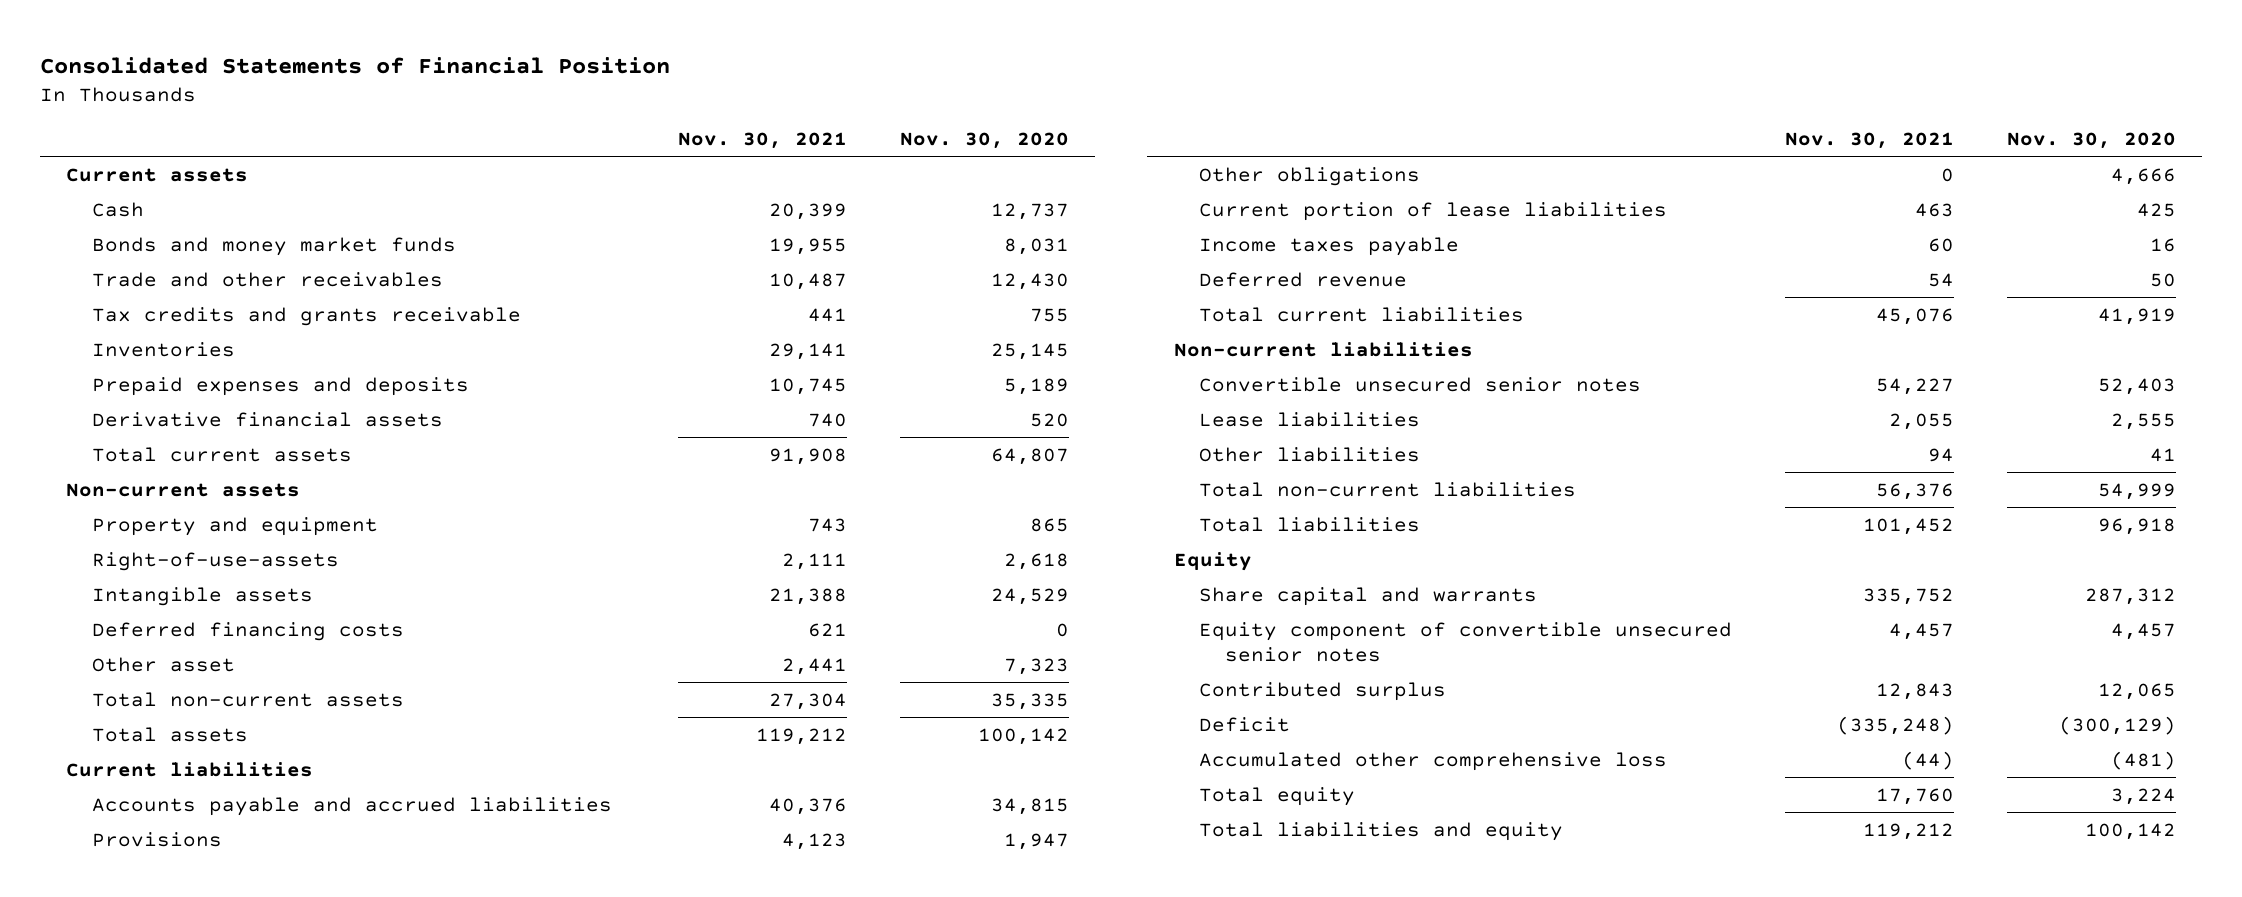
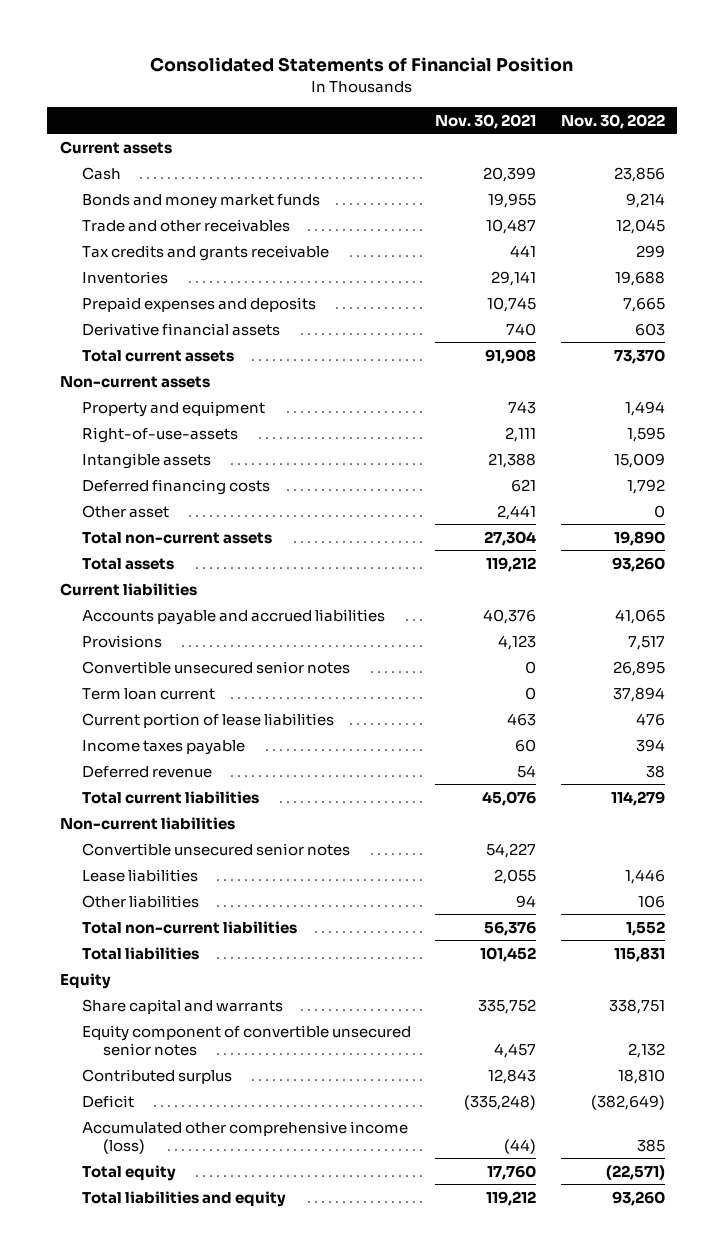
- | Nov. 30, 2021 | Nov. 30, 2020
+ | Nov. 30, 2021 | Nov. 30, 2022
- Other obligations | 0 | 4,666
+ Convertible unsecured senior notes | 0 | 26,895
+ Term loan current | 0 | 37,894
- Accumulated other comprehensive loss | (44) | (481)
+ Accumulated other comprehensive income (loss) | (44) | 385

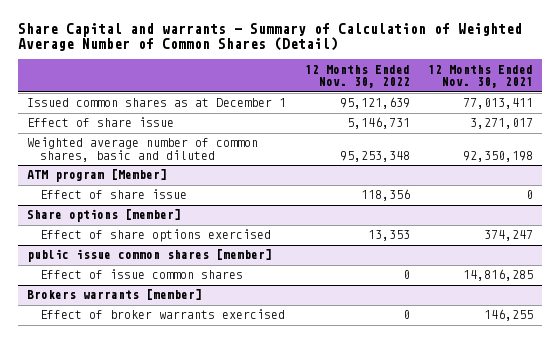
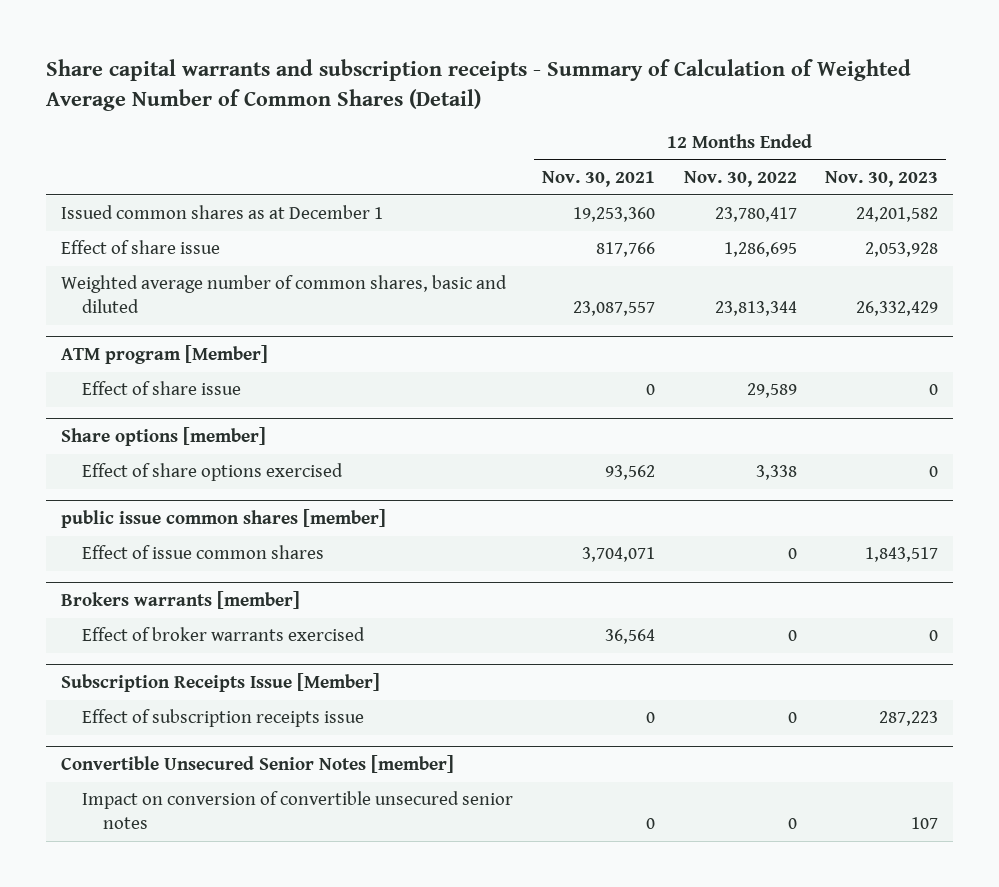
- Share Capital and warrants - Summary of Calculation of Weighted Average Number of Common Shares (Detail)
+ Share capital warrants and subscription receipts - Summary of Calculation of Weighted Average Number of Common Shares (Detail)
- | 12 Months Ended Nov. 30, 2022 | 12 Months Ended Nov. 30, 2021
+ | 12 Months Ended Nov. 30, 2021 | 12 Months Ended Nov. 30, 2022 | 12 Months Ended Nov. 30, 2023
- Issued common shares as at December 1 | 95,121,639 | 77,013,411
- Effect of share issue | 5,146,731 | 3,271,017
- Weighted average number of common shares, basic and diluted | 95,253,348 | 92,350,198
+ Issued common shares as at December 1 | 19,253,360 | 23,780,417 | 24,201,582
+ Effect of share issue | 817,766 | 1,286,695 | 2,053,928
+ Weighted average number of common shares, basic and diluted | 23,087,557 | 23,813,344 | 26,332,429
@ ATM program [Member]
- Effect of share issue | 118,356 | 0
+ Effect of share issue | 0 | 29,589 | 0
@ Share options [member]
- Effect of share options exercised | 13,353 | 374,247
+ Effect of share options exercised | 93,562 | 3,338 | 0
@ public issue common shares [member]
- Effect of issue common shares | 0 | 14,816,285
+ Effect of issue common shares | 3,704,071 | 0 | 1,843,517
@ Brokers warrants [member]
- Effect of broker warrants exercised | 0 | 146,255
+ Effect of broker warrants exercised | 36,564 | 0 | 0
+ Subscription Receipts Issue [Member]
+ Effect of subscription receipts issue | 0 | 0 | 287,223
+ Convertible Unsecured Senior Notes [member]
+ Impact on conversion of convertible unsecured senior notes | 0 | 0 | 107

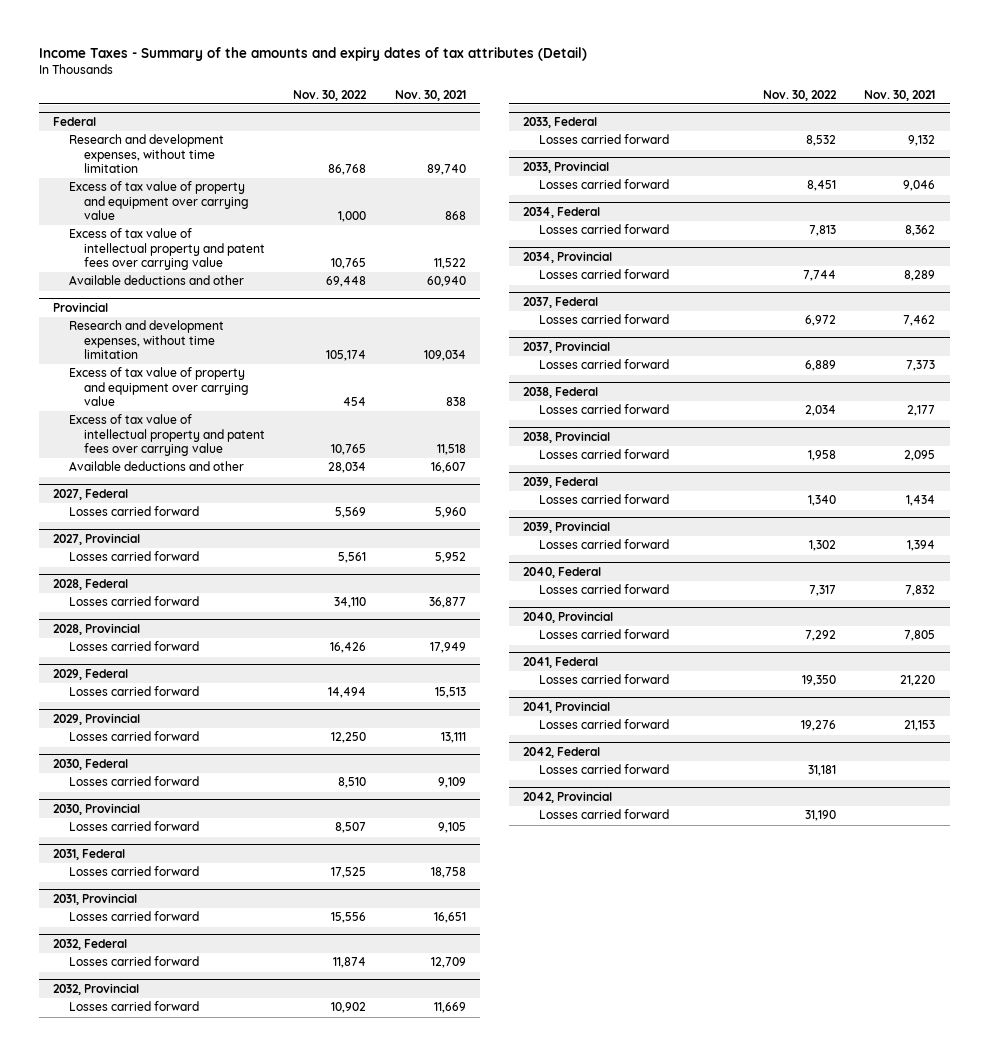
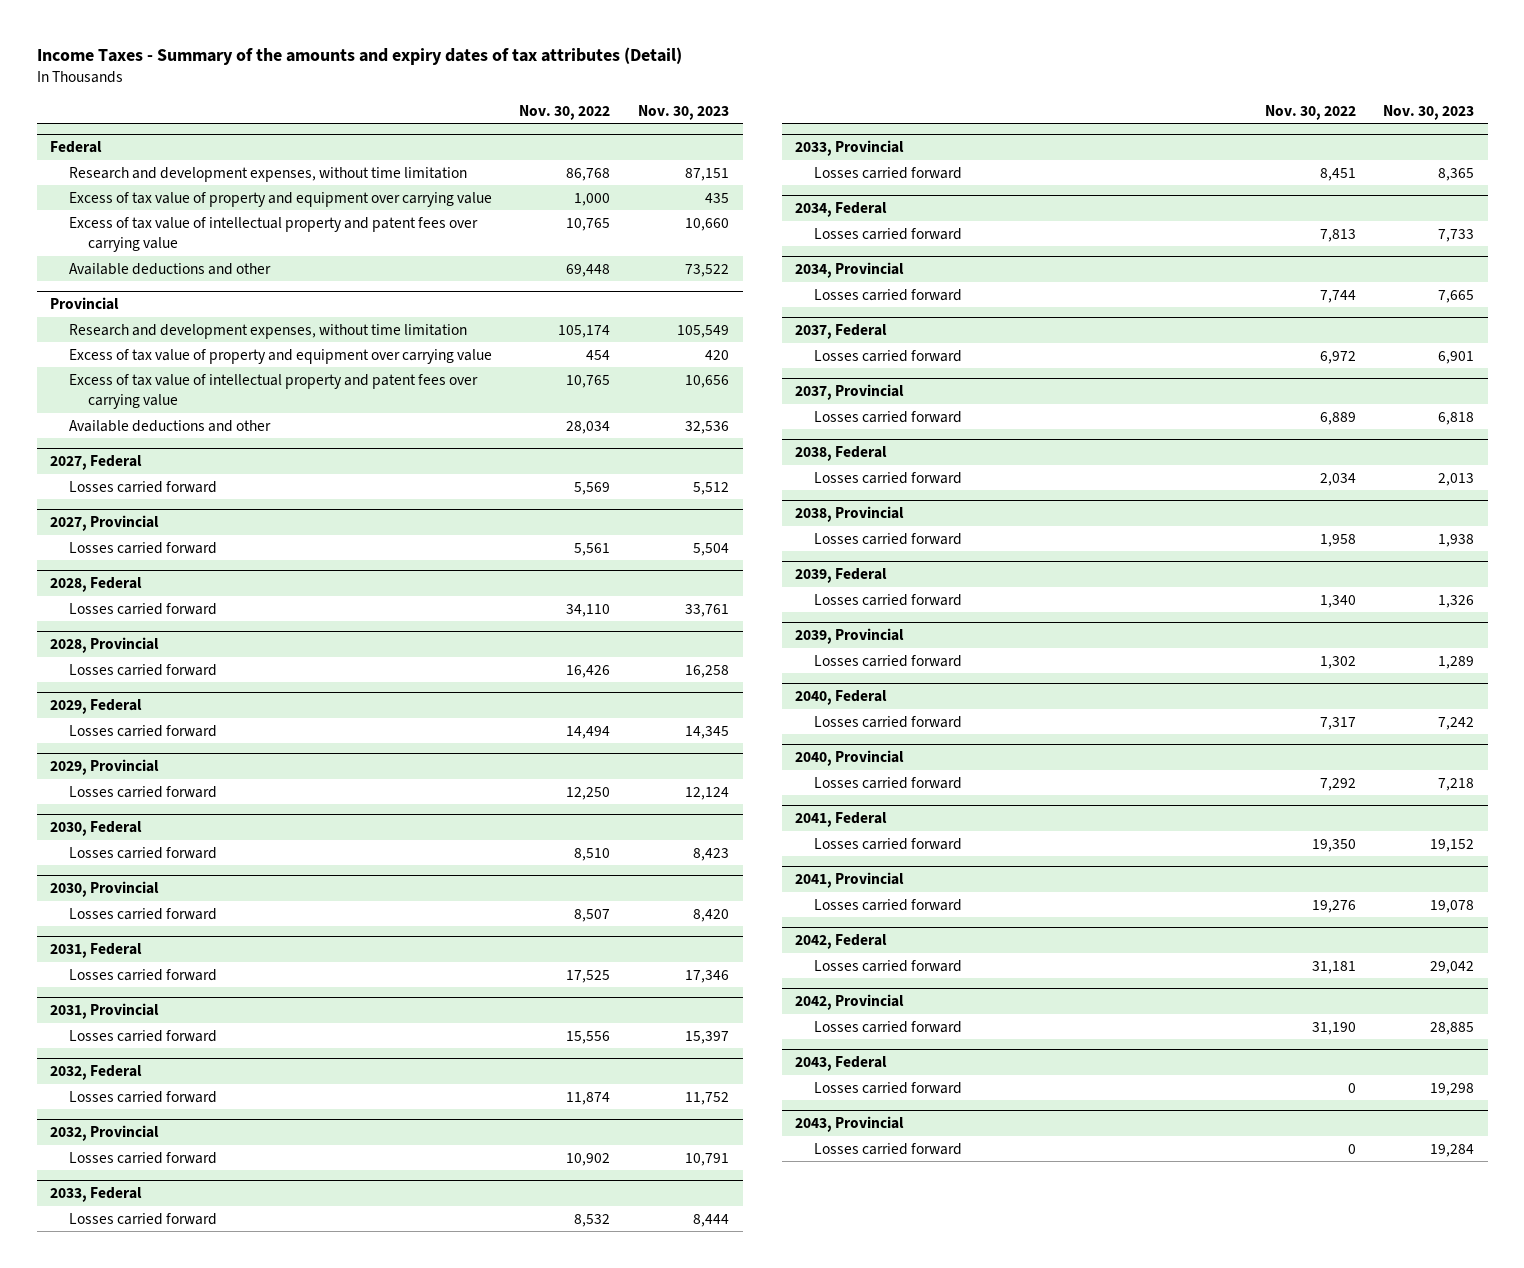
- | Nov. 30, 2022 | Nov. 30, 2021
+ | Nov. 30, 2022 | Nov. 30, 2023
+ 2043, Federal
+ Losses carried forward | 0 | 19,298
+ 2043, Provincial
+ Losses carried forward | 0 | 19,284

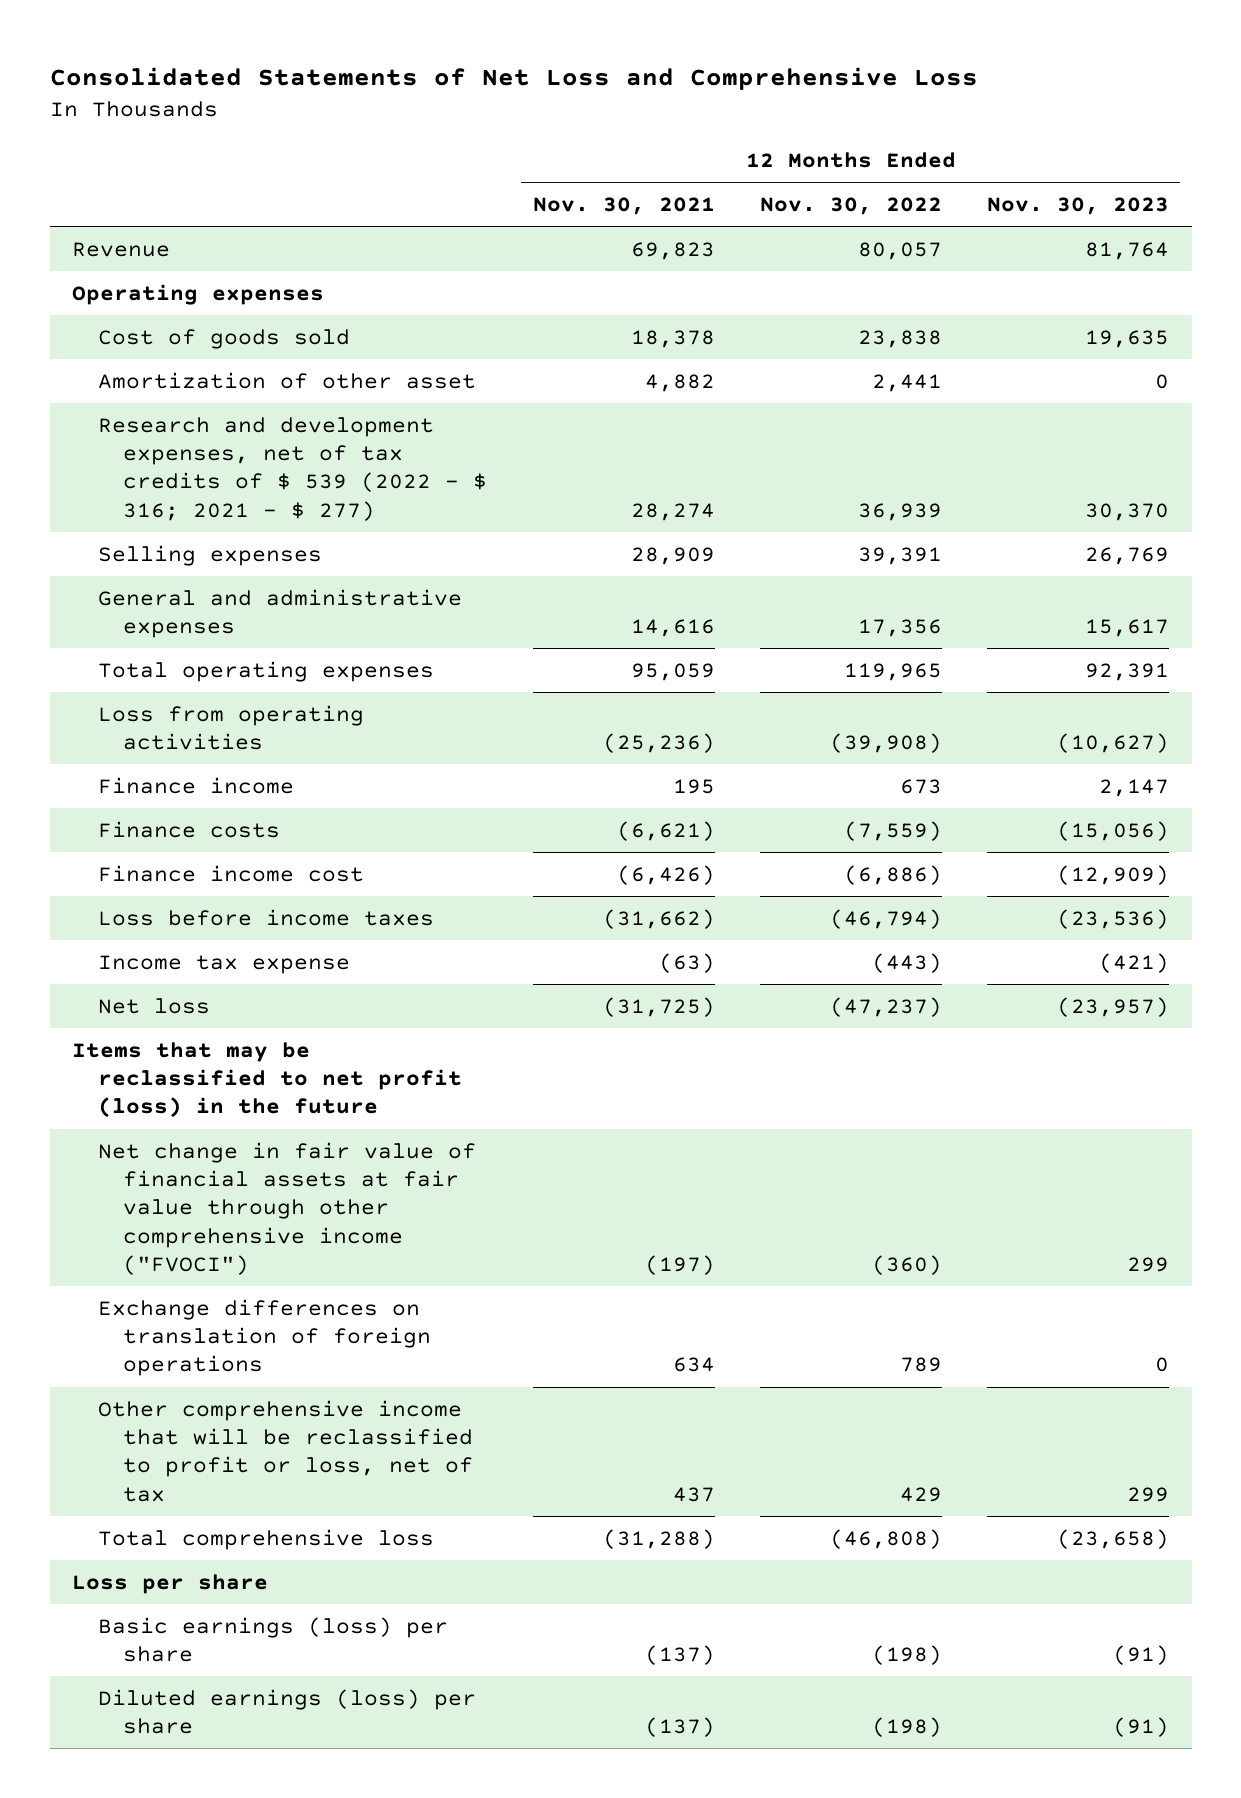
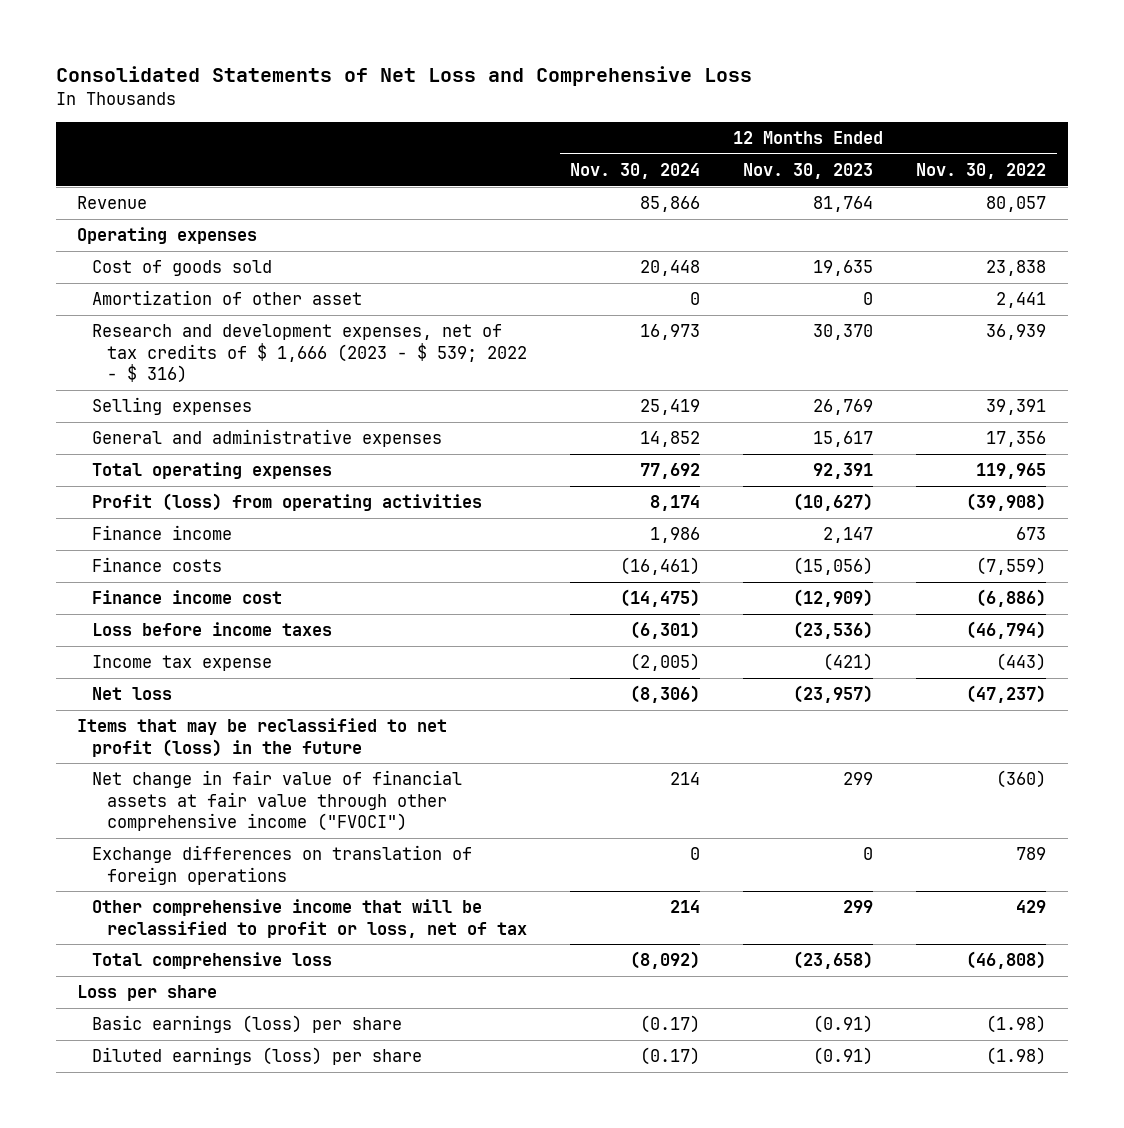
- | 12 Months Ended Nov. 30, 2021 | 12 Months Ended Nov. 30, 2022 | 12 Months Ended Nov. 30, 2023
+ | 12 Months Ended Nov. 30, 2024 | 12 Months Ended Nov. 30, 2023 | 12 Months Ended Nov. 30, 2022
- Research and development expenses, net of tax credits of $ 539 (2022 - $ 316; 2021 - $ 277) | 28,274 | 36,939 | 30,370
+ Research and development expenses, net of tax credits of $ 1,666 (2023 - $ 539; 2022 - $ 316) | 16,973 | 30,370 | 36,939
- Loss from operating activities | (25,236) | (39,908) | (10,627)
+ Profit (loss) from operating activities | 8,174 | (10,627) | (39,908)
- Basic earnings (loss) per share | (137) | (198) | (91)
- Diluted earnings (loss) per share | (137) | (198) | (91)
+ Basic earnings (loss) per share | (0.17) | (0.91) | (1.98)
+ Diluted earnings (loss) per share | (0.17) | (0.91) | (1.98)

